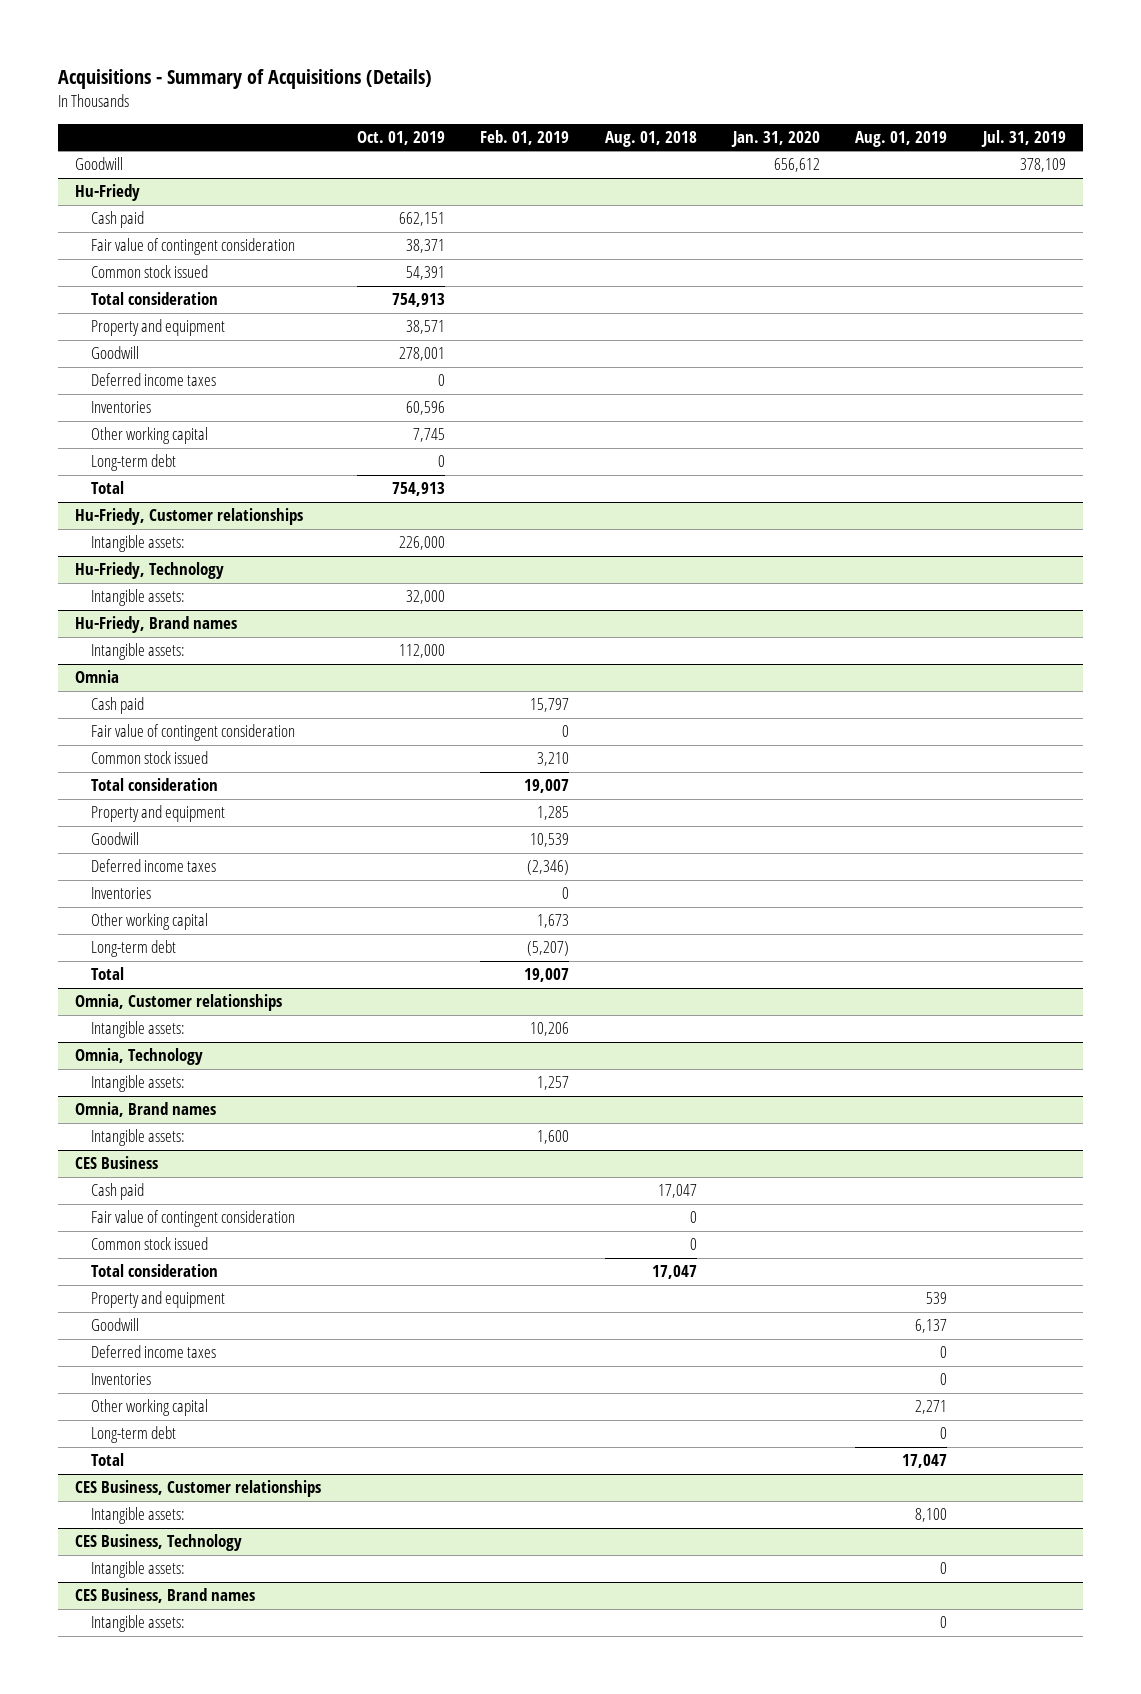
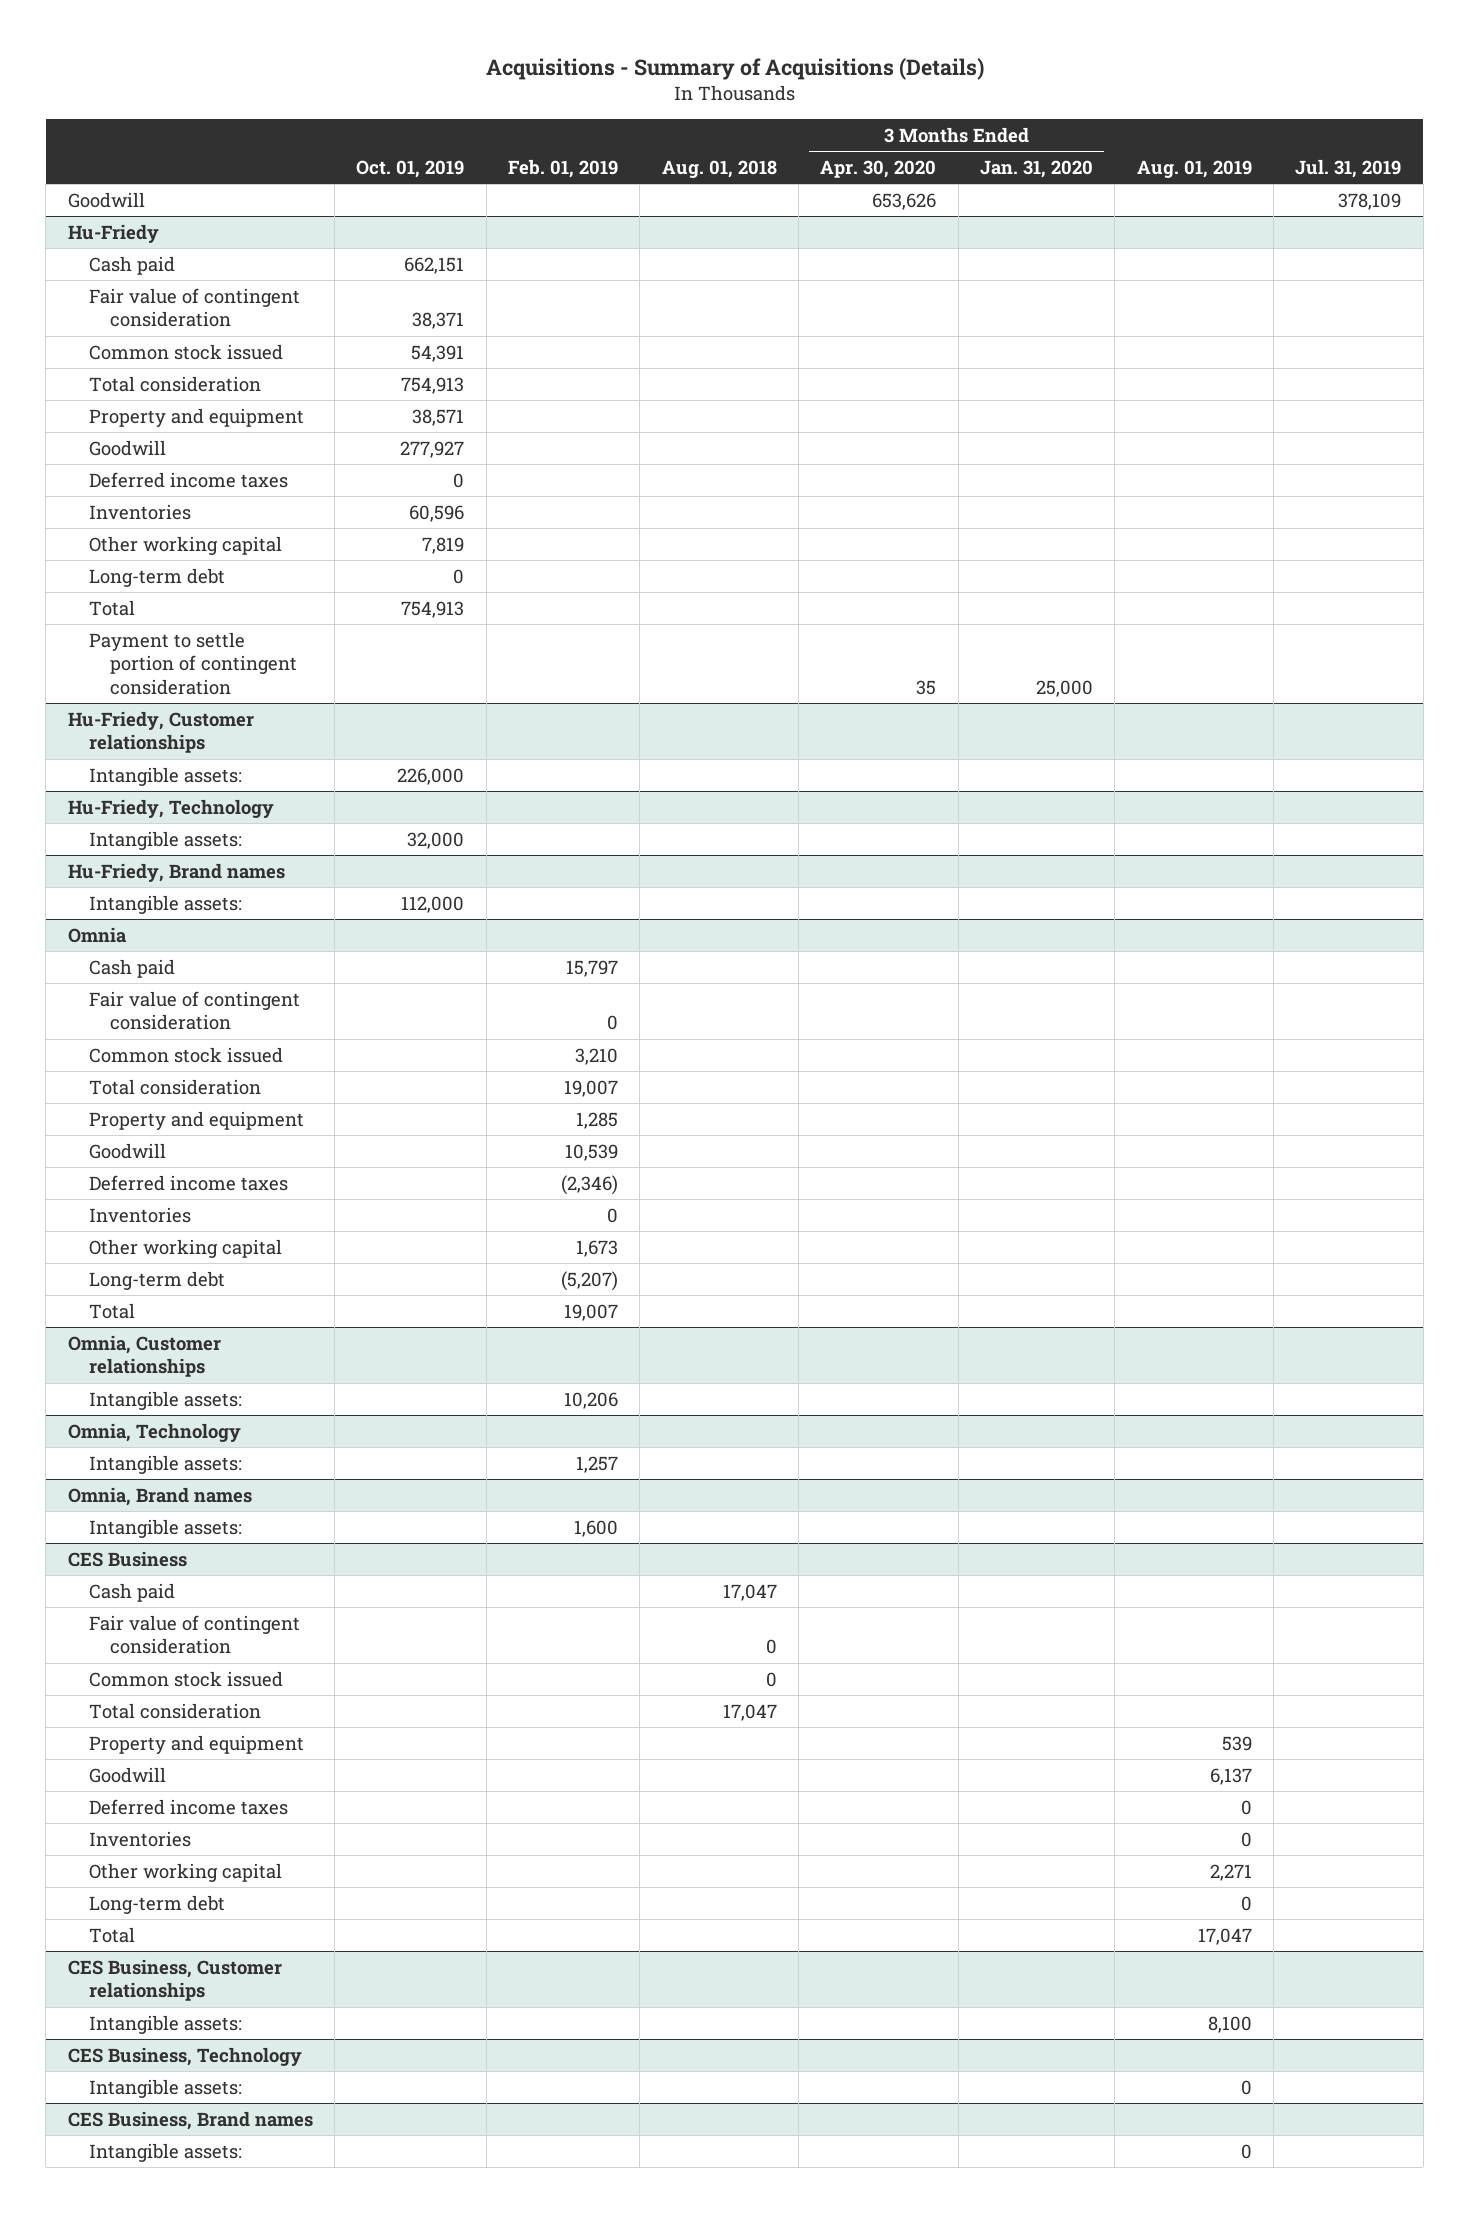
- | Oct. 01, 2019 | Feb. 01, 2019 | Aug. 01, 2018 | Jan. 31, 2020 | Aug. 01, 2019 | Jul. 31, 2019
+ | Oct. 01, 2019 | Feb. 01, 2019 | Aug. 01, 2018 | 3 Months Ended Apr. 30, 2020 | 3 Months Ended Jan. 31, 2020 | Aug. 01, 2019 | Jul. 31, 2019
@ Hu-Friedy
- Goodwill | 278,001 | | | | |
+ Goodwill | 277,927 | | | | | |
- Other working capital | 7,745 | | | | |
+ Other working capital | 7,819 | | | | | |
+ Payment to settle portion of contingent consideration | | | | 35 | 25,000 | |

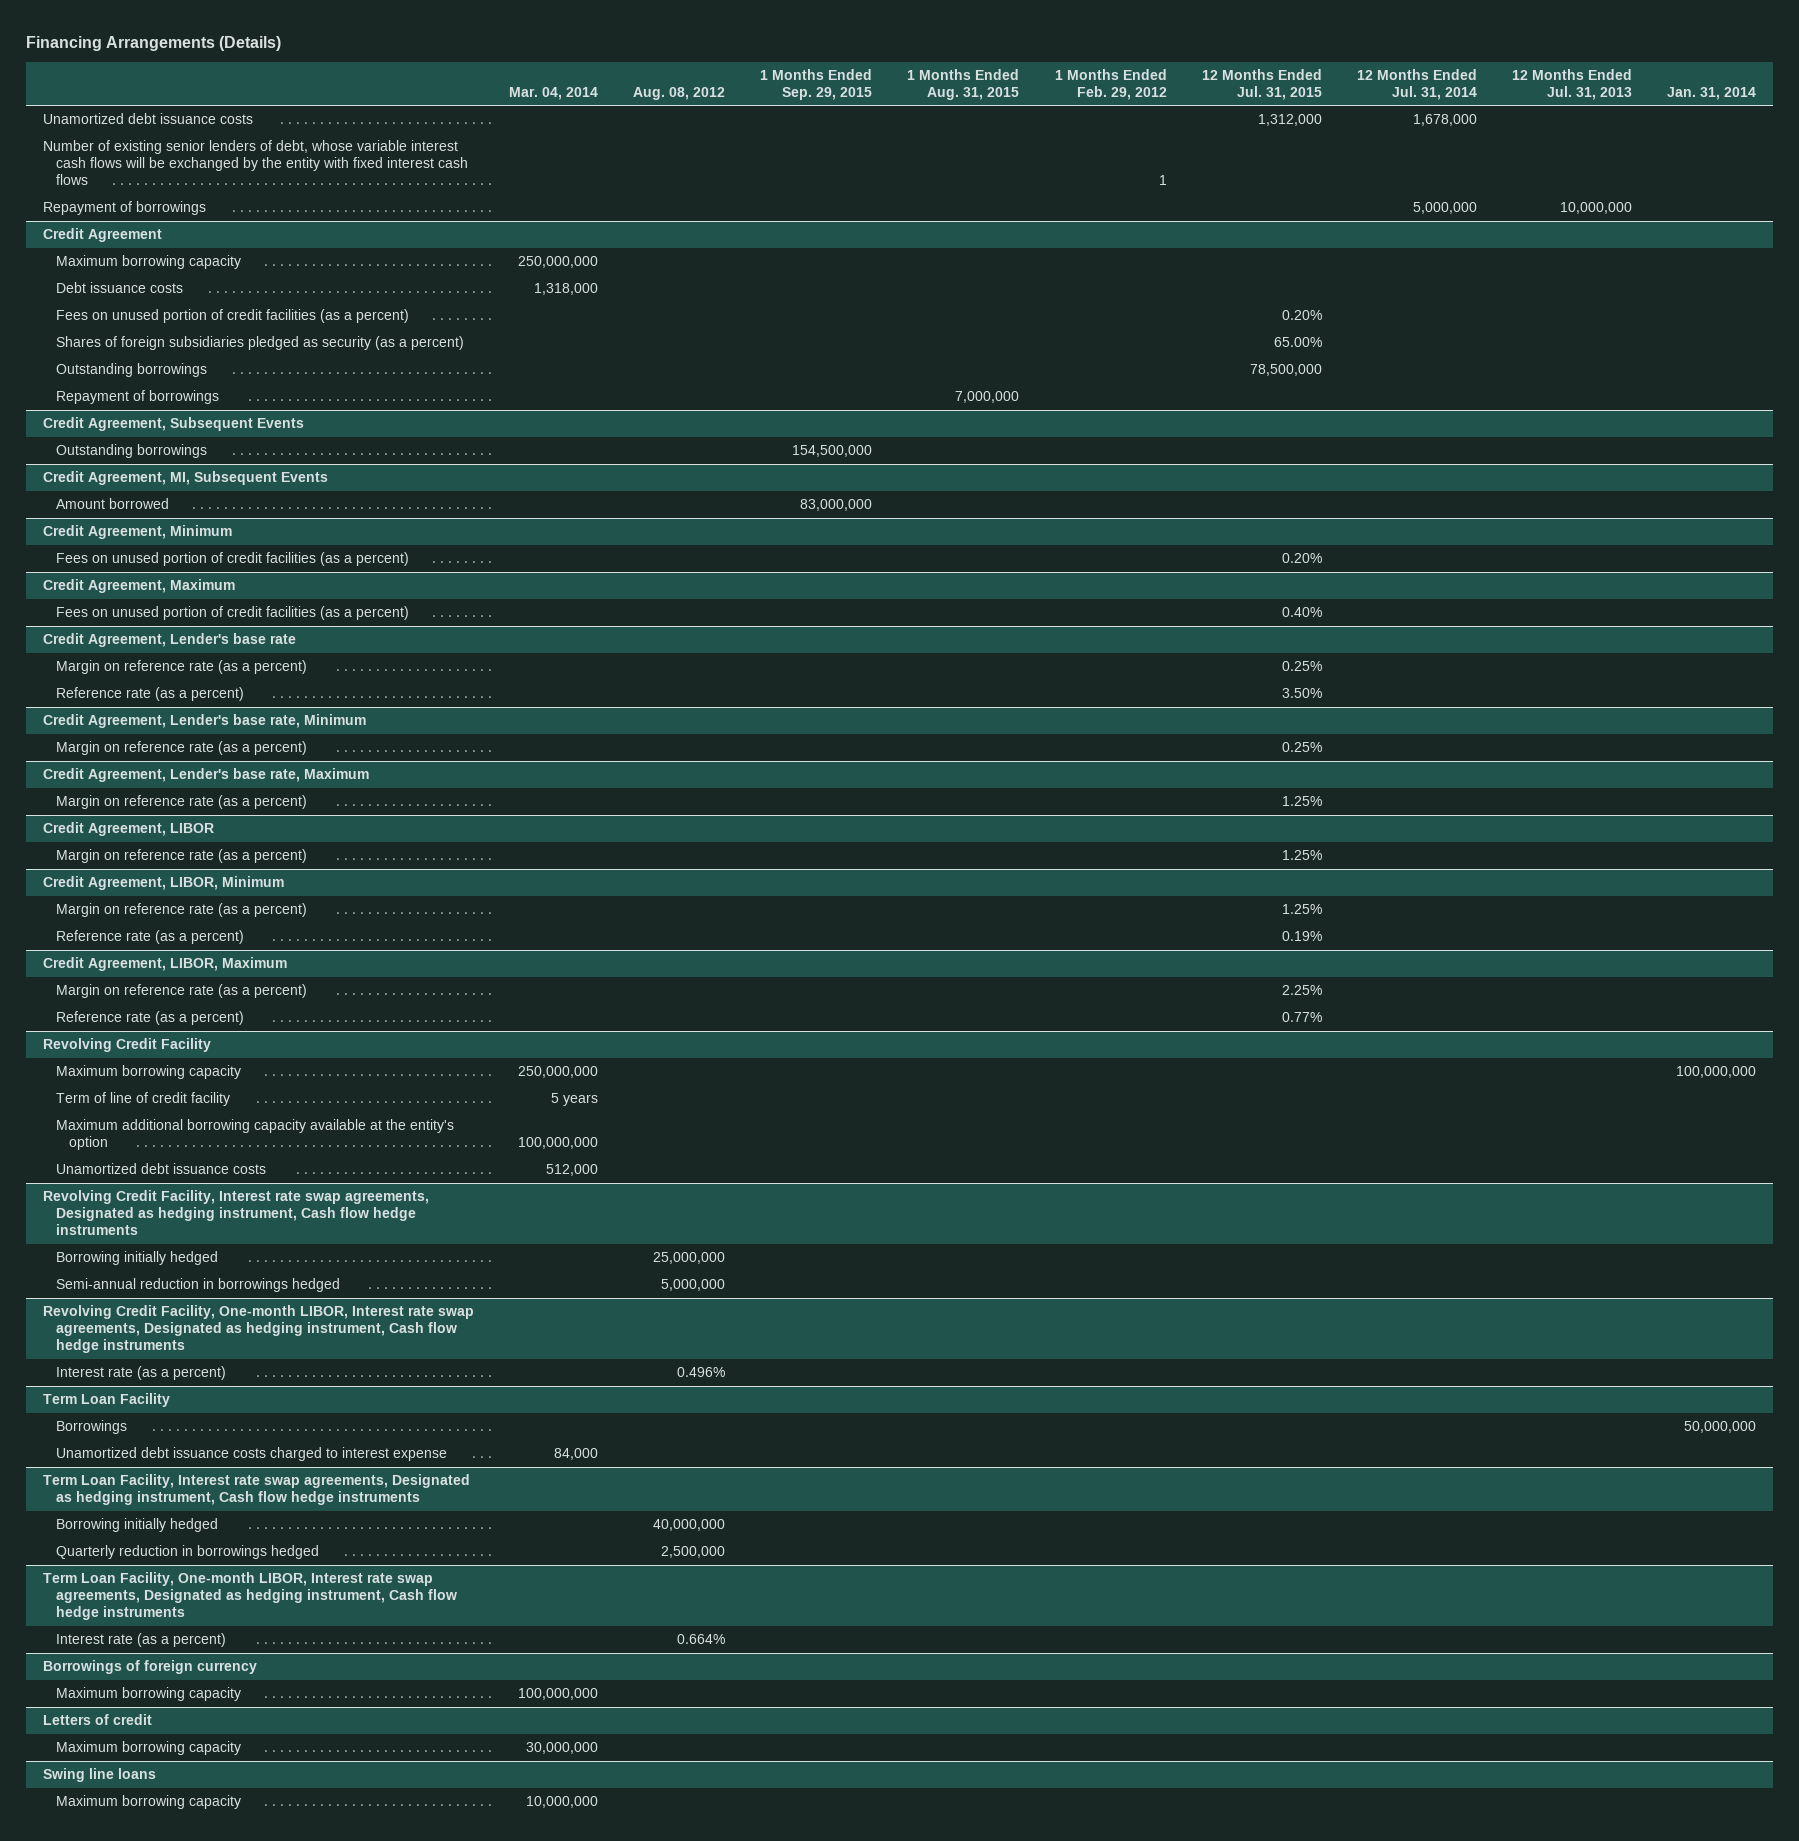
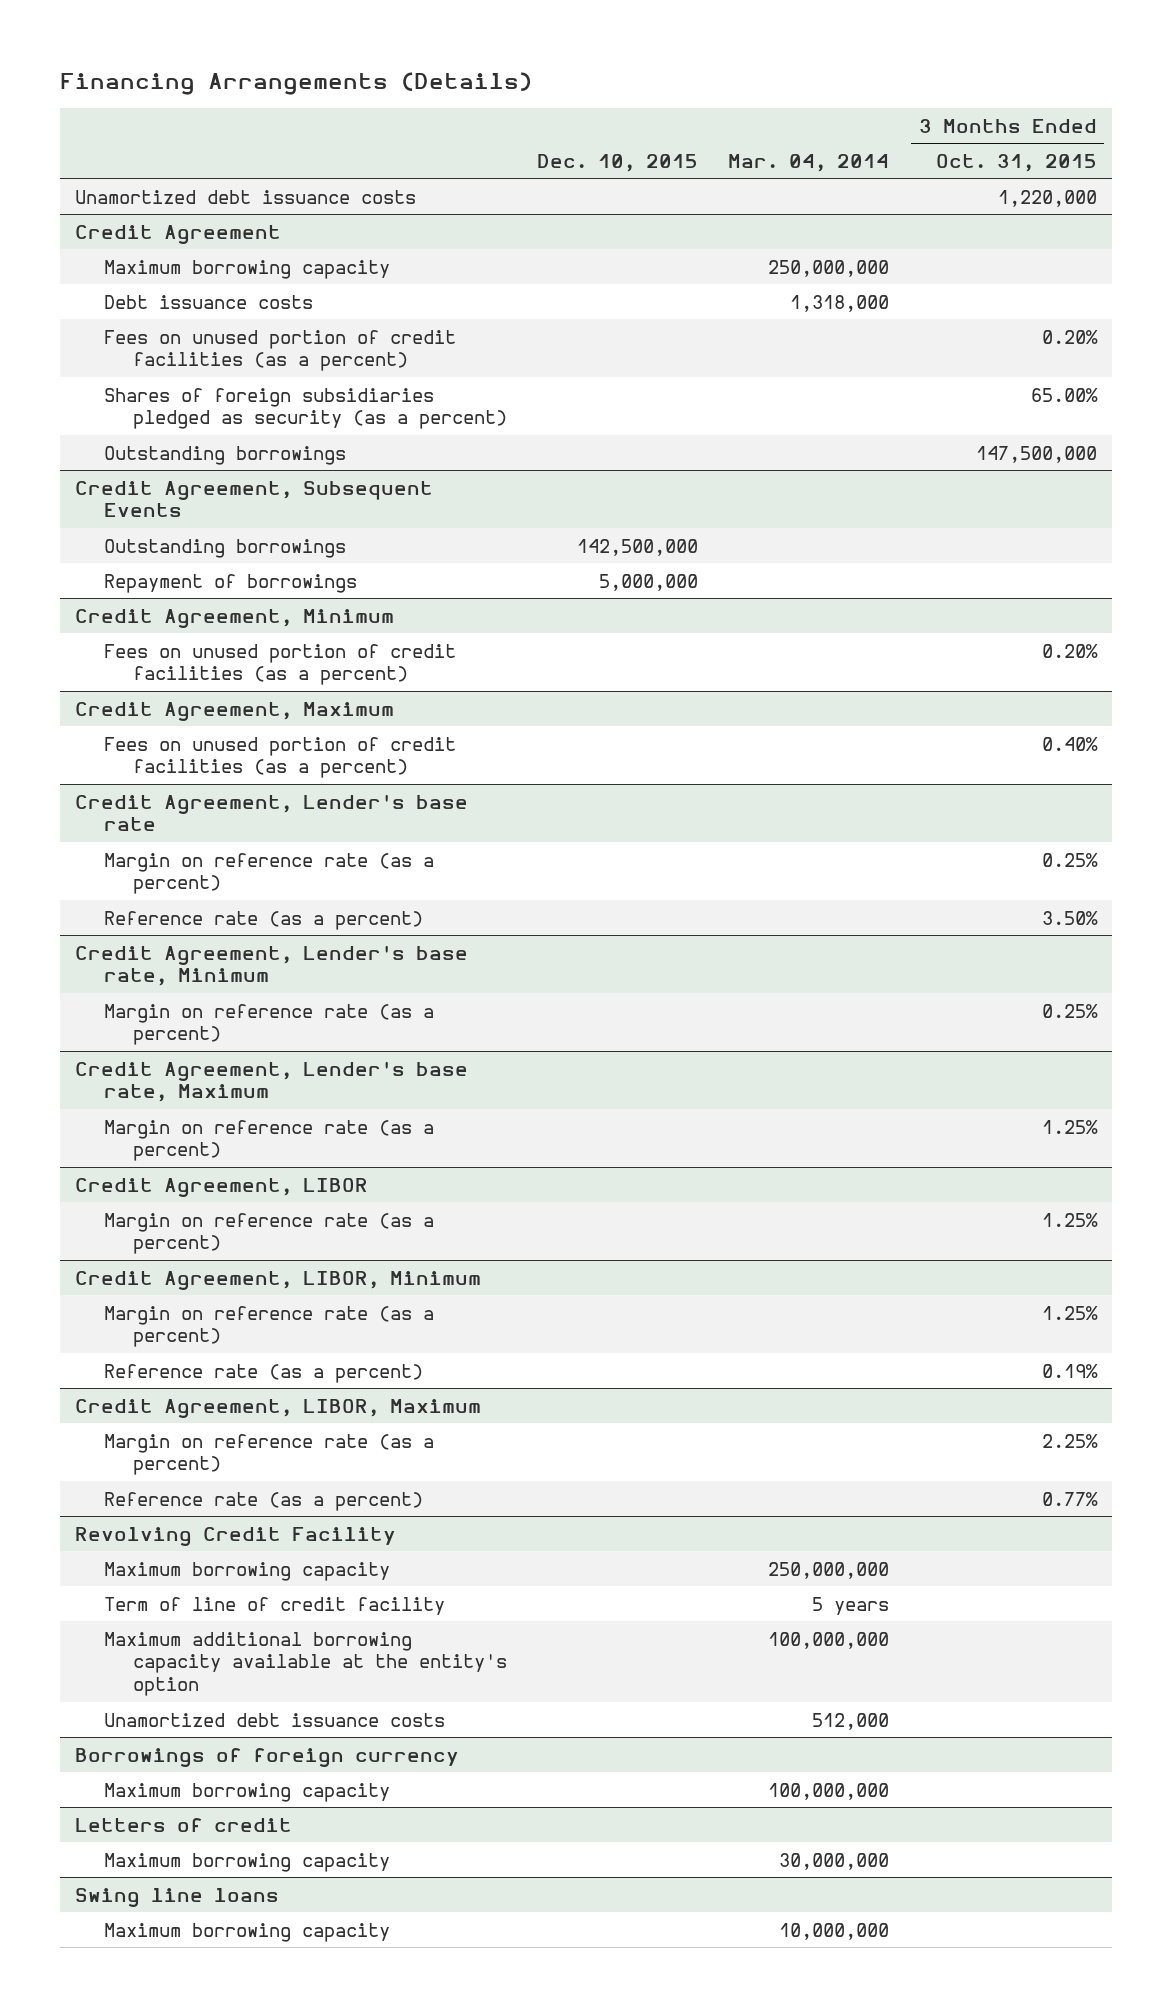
- | Mar. 04, 2014 | Aug. 08, 2012 | 1 Months Ended Sep. 29, 2015 | 1 Months Ended Aug. 31, 2015 | 1 Months Ended Feb. 29, 2012 | 12 Months Ended Jul. 31, 2015 | 12 Months Ended Jul. 31, 2014 | 12 Months Ended Jul. 31, 2013 | Jan. 31, 2014
+ | Dec. 10, 2015 | Mar. 04, 2014 | 3 Months Ended Oct. 31, 2015
- Number of existing senior lenders of debt, whose variable interest cash flows will be exchanged by the entity with fixed interest cash flows | | | | | 1 | | | |
- Repayment of borrowings | | | | | | | 5,000,000 | 10,000,000 |
@ Credit Agreement
- Repayment of borrowings | | | | 7,000,000 | | | | |
- Credit Agreement, MI, Subsequent Events
- Amount borrowed | | | 83,000,000 | | | | | |
@ Credit Agreement, Subsequent Events
+ Repayment of borrowings | 5,000,000 | |
- Revolving Credit Facility, Interest rate swap agreements, Designated as hedging instrument, Cash flow hedge instruments
- Borrowing initially hedged | | 25,000,000 | | | | | | |
- Semi-annual reduction in borrowings hedged | | 5,000,000 | | | | | | |
- Revolving Credit Facility, One-month LIBOR, Interest rate swap agreements, Designated as hedging instrument, Cash flow hedge instruments
- Interest rate (as a percent) | | 0.496% | | | | | | |
- Term Loan Facility
- Borrowings | | | | | | | | | 50,000,000
- Unamortized debt issuance costs charged to interest expense | 84,000 | | | | | | | |
- Term Loan Facility, Interest rate swap agreements, Designated as hedging instrument, Cash flow hedge instruments
- Borrowing initially hedged | | 40,000,000 | | | | | | |
- Quarterly reduction in borrowings hedged | | 2,500,000 | | | | | | |
- Term Loan Facility, One-month LIBOR, Interest rate swap agreements, Designated as hedging instrument, Cash flow hedge instruments
- Interest rate (as a percent) | | 0.664% | | | | | | |

